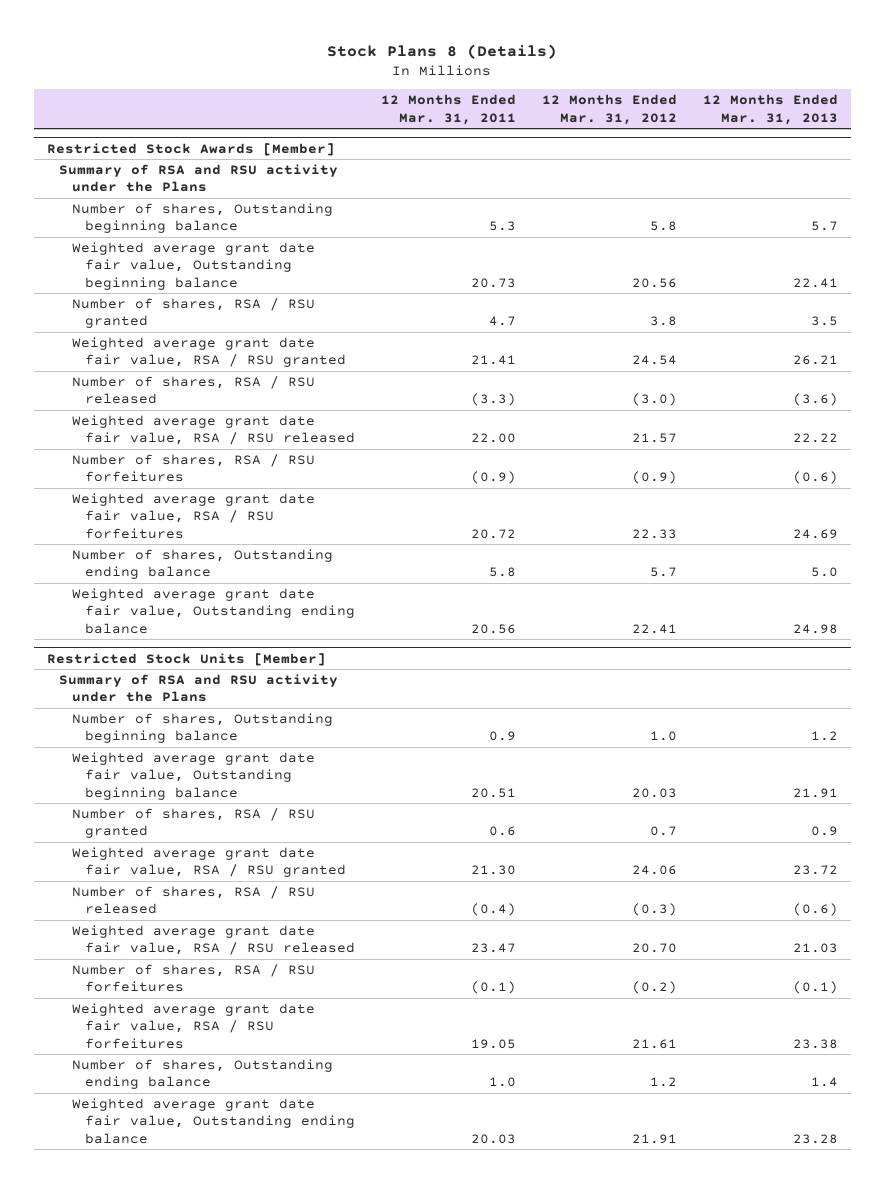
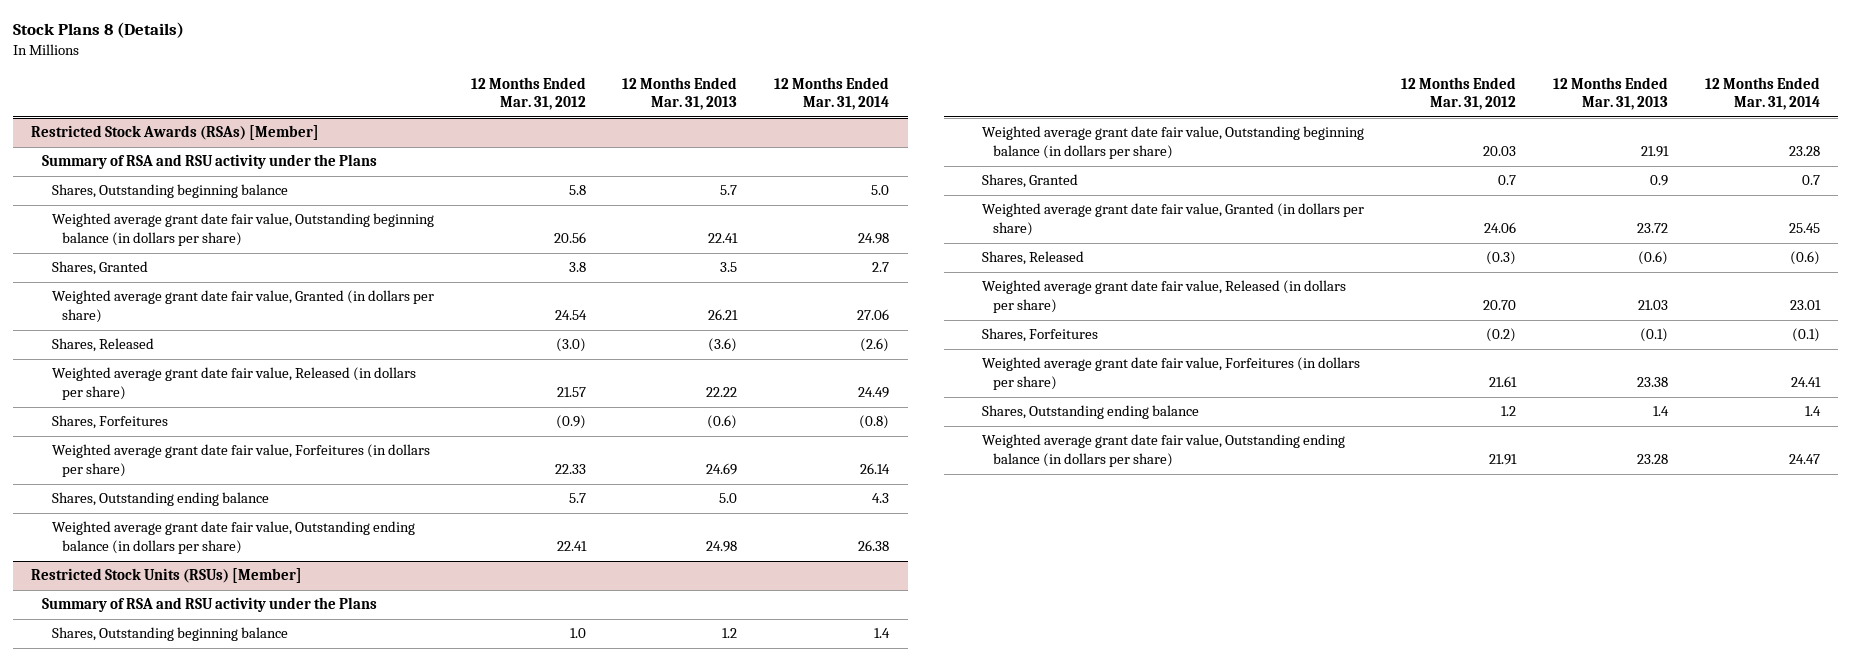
- | 12 Months Ended Mar. 31, 2011 | 12 Months Ended Mar. 31, 2012 | 12 Months Ended Mar. 31, 2013
+ | 12 Months Ended Mar. 31, 2012 | 12 Months Ended Mar. 31, 2013 | 12 Months Ended Mar. 31, 2014
- Restricted Stock Awards [Member]
+ Restricted Stock Awards (RSAs) [Member]
- Number of shares, Outstanding beginning balance | 5.3 | 5.8 | 5.7
- Weighted average grant date fair value, Outstanding beginning balance | 20.73 | 20.56 | 22.41
- Number of shares, RSA / RSU granted | 4.7 | 3.8 | 3.5
- Weighted average grant date fair value, RSA / RSU granted | 21.41 | 24.54 | 26.21
- Number of shares, RSA / RSU released | (3.3) | (3.0) | (3.6)
- Weighted average grant date fair value, RSA / RSU released | 22.00 | 21.57 | 22.22
- Number of shares, RSA / RSU forfeitures | (0.9) | (0.9) | (0.6)
- Weighted average grant date fair value, RSA / RSU forfeitures | 20.72 | 22.33 | 24.69
- Number of shares, Outstanding ending balance | 5.8 | 5.7 | 5.0
- Weighted average grant date fair value, Outstanding ending balance | 20.56 | 22.41 | 24.98
- Restricted Stock Units [Member]
+ Shares, Outstanding beginning balance | 5.8 | 5.7 | 5.0
+ Weighted average grant date fair value, Outstanding beginning balance (in dollars per share) | 20.56 | 22.41 | 24.98
+ Shares, Granted | 3.8 | 3.5 | 2.7
+ Weighted average grant date fair value, Granted (in dollars per share) | 24.54 | 26.21 | 27.06
+ Shares, Released | (3.0) | (3.6) | (2.6)
+ Weighted average grant date fair value, Released (in dollars per share) | 21.57 | 22.22 | 24.49
+ Shares, Forfeitures | (0.9) | (0.6) | (0.8)
+ Weighted average grant date fair value, Forfeitures (in dollars per share) | 22.33 | 24.69 | 26.14
+ Shares, Outstanding ending balance | 5.7 | 5.0 | 4.3
+ Weighted average grant date fair value, Outstanding ending balance (in dollars per share) | 22.41 | 24.98 | 26.38
+ Restricted Stock Units (RSUs) [Member]
- Number of shares, Outstanding beginning balance | 0.9 | 1.0 | 1.2
- Weighted average grant date fair value, Outstanding beginning balance | 20.51 | 20.03 | 21.91
- Number of shares, RSA / RSU granted | 0.6 | 0.7 | 0.9
- Weighted average grant date fair value, RSA / RSU granted | 21.30 | 24.06 | 23.72
- Number of shares, RSA / RSU released | (0.4) | (0.3) | (0.6)
- Weighted average grant date fair value, RSA / RSU released | 23.47 | 20.70 | 21.03
- Number of shares, RSA / RSU forfeitures | (0.1) | (0.2) | (0.1)
- Weighted average grant date fair value, RSA / RSU forfeitures | 19.05 | 21.61 | 23.38
- Number of shares, Outstanding ending balance | 1.0 | 1.2 | 1.4
- Weighted average grant date fair value, Outstanding ending balance | 20.03 | 21.91 | 23.28
+ Shares, Outstanding beginning balance | 1.0 | 1.2 | 1.4
+ Weighted average grant date fair value, Outstanding beginning balance (in dollars per share) | 20.03 | 21.91 | 23.28
+ Shares, Granted | 0.7 | 0.9 | 0.7
+ Weighted average grant date fair value, Granted (in dollars per share) | 24.06 | 23.72 | 25.45
+ Shares, Released | (0.3) | (0.6) | (0.6)
+ Weighted average grant date fair value, Released (in dollars per share) | 20.70 | 21.03 | 23.01
+ Shares, Forfeitures | (0.2) | (0.1) | (0.1)
+ Weighted average grant date fair value, Forfeitures (in dollars per share) | 21.61 | 23.38 | 24.41
+ Shares, Outstanding ending balance | 1.2 | 1.4 | 1.4
+ Weighted average grant date fair value, Outstanding ending balance (in dollars per share) | 21.91 | 23.28 | 24.47

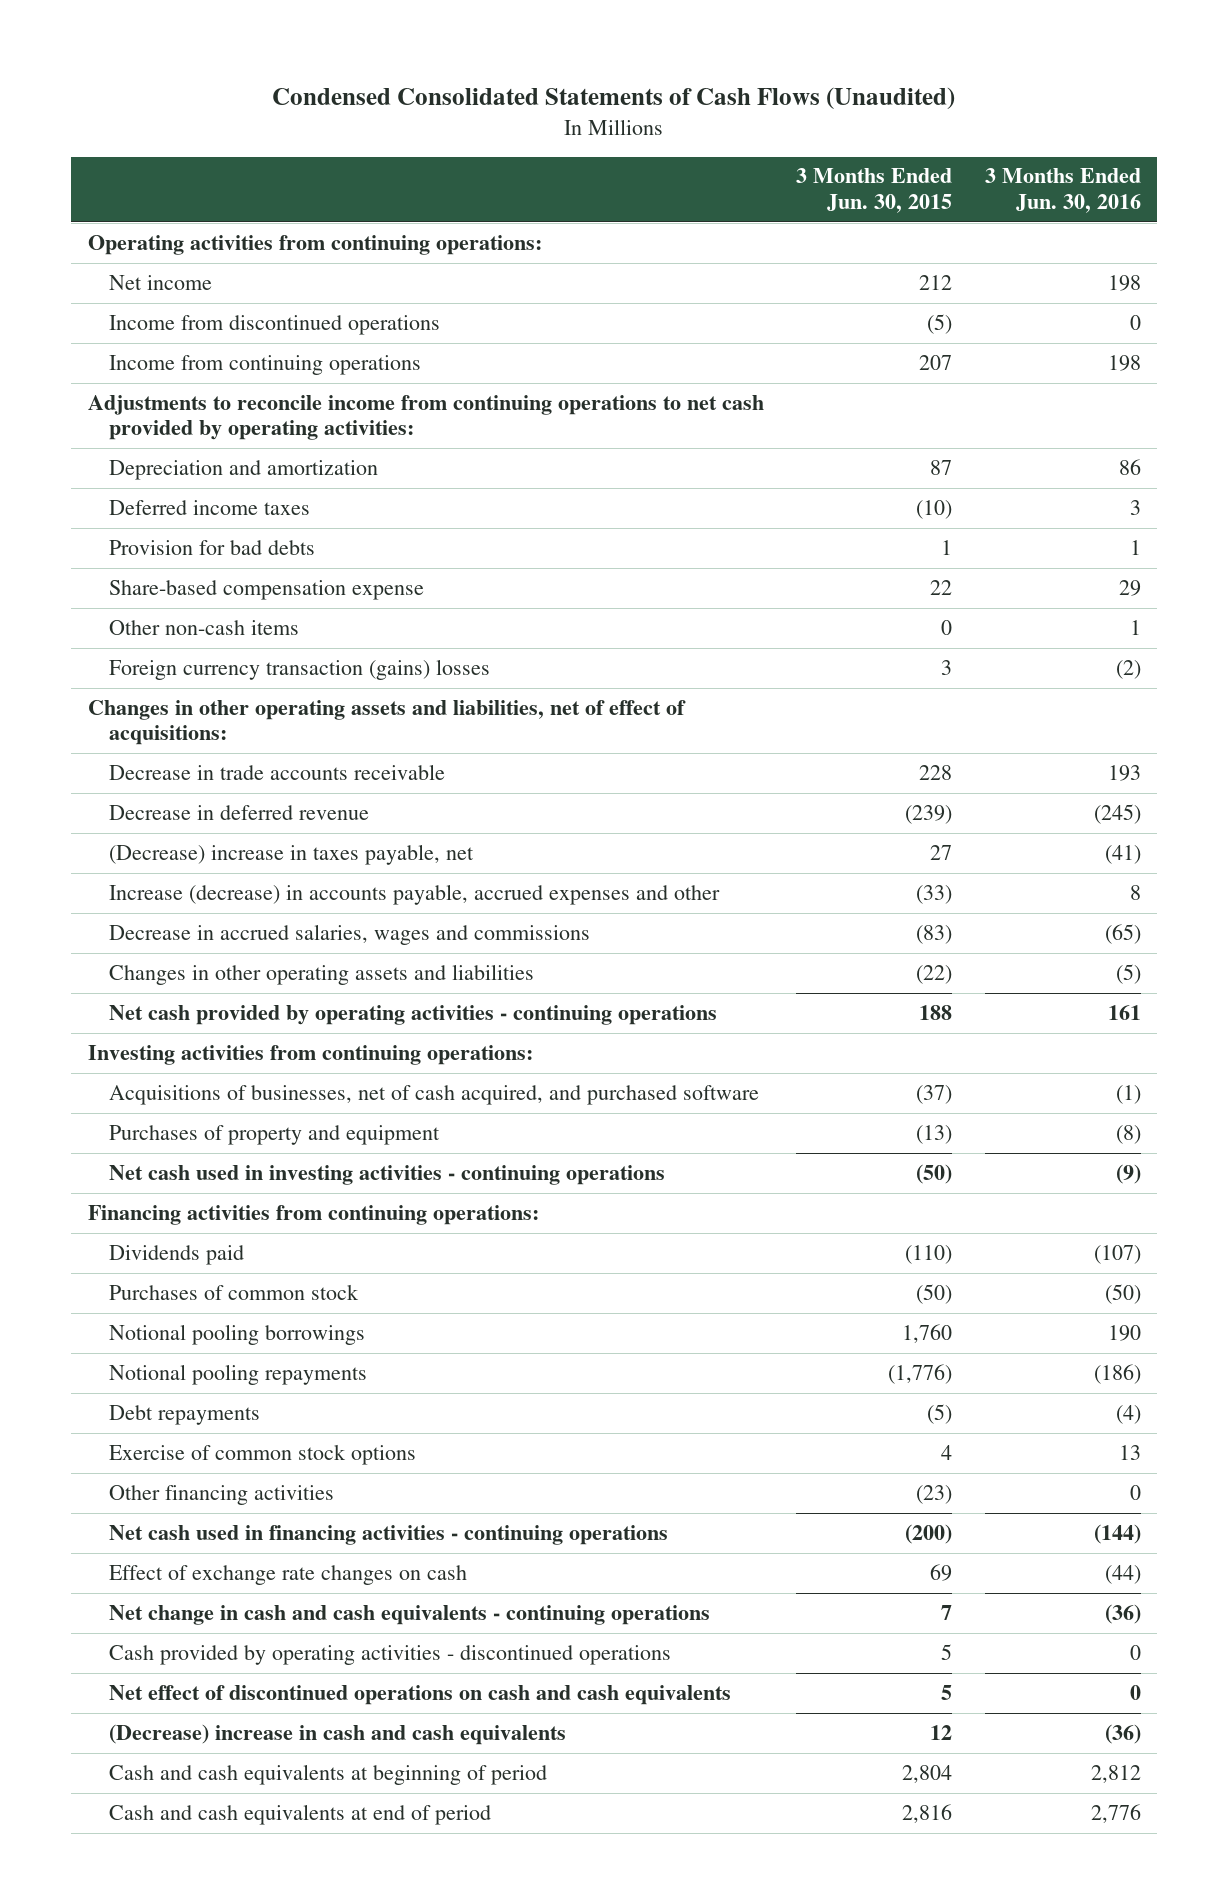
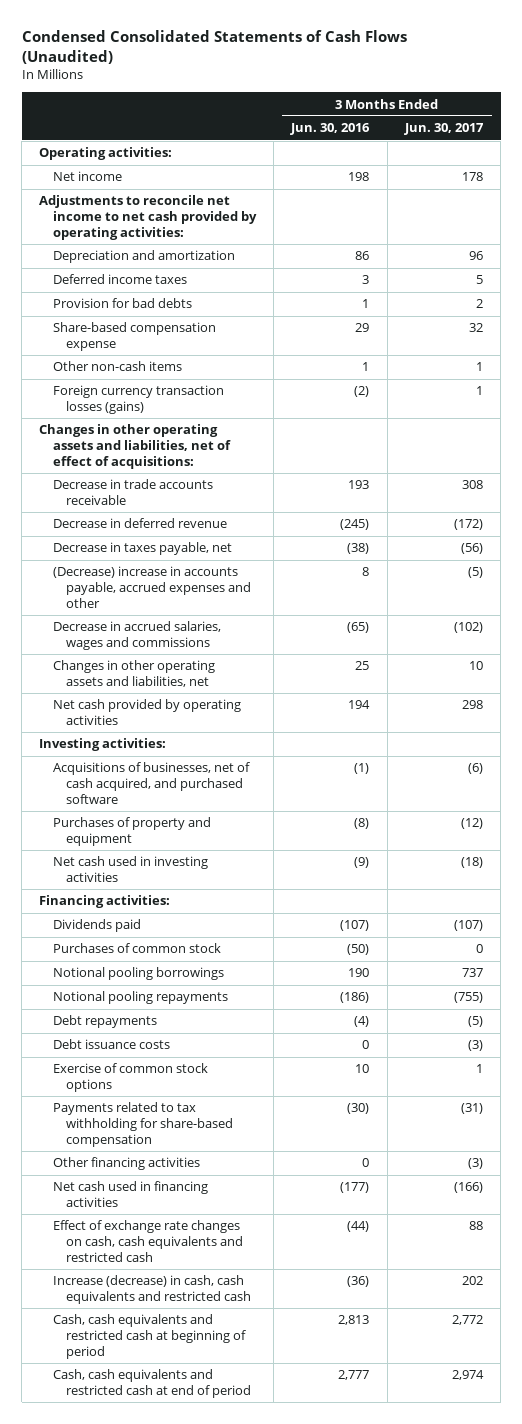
- | 3 Months Ended Jun. 30, 2015 | 3 Months Ended Jun. 30, 2016
+ | 3 Months Ended Jun. 30, 2016 | 3 Months Ended Jun. 30, 2017
- Operating activities from continuing operations:
+ Operating activities:
- Income from discontinued operations | (5) | 0
- Income from continuing operations | 207 | 198
- Adjustments to reconcile income from continuing operations to net cash provided by operating activities:
+ Adjustments to reconcile net income to net cash provided by operating activities:
- Foreign currency transaction (gains) losses | 3 | (2)
+ Foreign currency transaction losses (gains) | (2) | 1
- (Decrease) increase in taxes payable, net | 27 | (41)
- Increase (decrease) in accounts payable, accrued expenses and other | (33) | 8
+ Decrease in taxes payable, net | (38) | (56)
+ (Decrease) increase in accounts payable, accrued expenses and other | 8 | (5)
- Changes in other operating assets and liabilities | (22) | (5)
- Net cash provided by operating activities - continuing operations | 188 | 161
- Investing activities from continuing operations:
+ Changes in other operating assets and liabilities, net | 25 | 10
+ Net cash provided by operating activities | 194 | 298
+ Investing activities:
- Net cash used in investing activities - continuing operations | (50) | (9)
- Financing activities from continuing operations:
+ Net cash used in investing activities | (9) | (18)
+ Financing activities:
- Exercise of common stock options | 4 | 13
+ Debt issuance costs | 0 | (3)
+ Exercise of common stock options | 10 | 1
+ Payments related to tax withholding for share-based compensation | (30) | (31)
- Net cash used in financing activities - continuing operations | (200) | (144)
- Effect of exchange rate changes on cash | 69 | (44)
- Net change in cash and cash equivalents - continuing operations | 7 | (36)
- Cash provided by operating activities - discontinued operations | 5 | 0
- Net effect of discontinued operations on cash and cash equivalents | 5 | 0
- (Decrease) increase in cash and cash equivalents | 12 | (36)
- Cash and cash equivalents at beginning of period | 2,804 | 2,812
- Cash and cash equivalents at end of period | 2,816 | 2,776
+ Net cash used in financing activities | (177) | (166)
+ Effect of exchange rate changes on cash, cash equivalents and restricted cash | (44) | 88
+ Increase (decrease) in cash, cash equivalents and restricted cash | (36) | 202
+ Cash, cash equivalents and restricted cash at beginning of period | 2,813 | 2,772
+ Cash, cash equivalents and restricted cash at end of period | 2,777 | 2,974

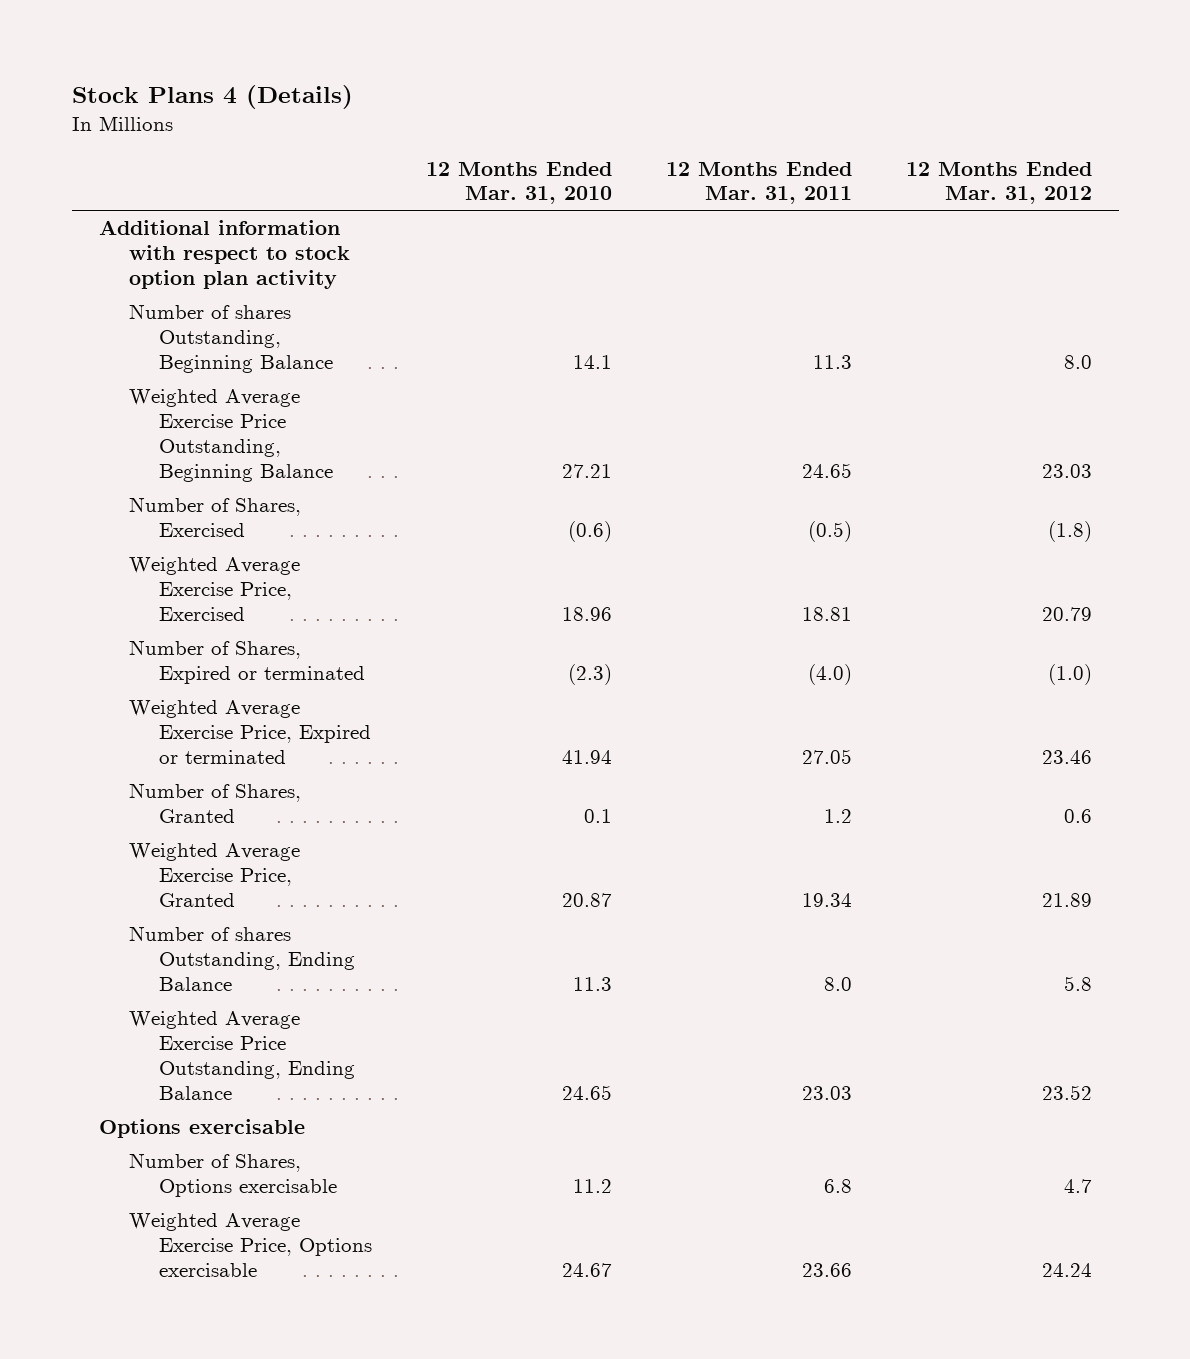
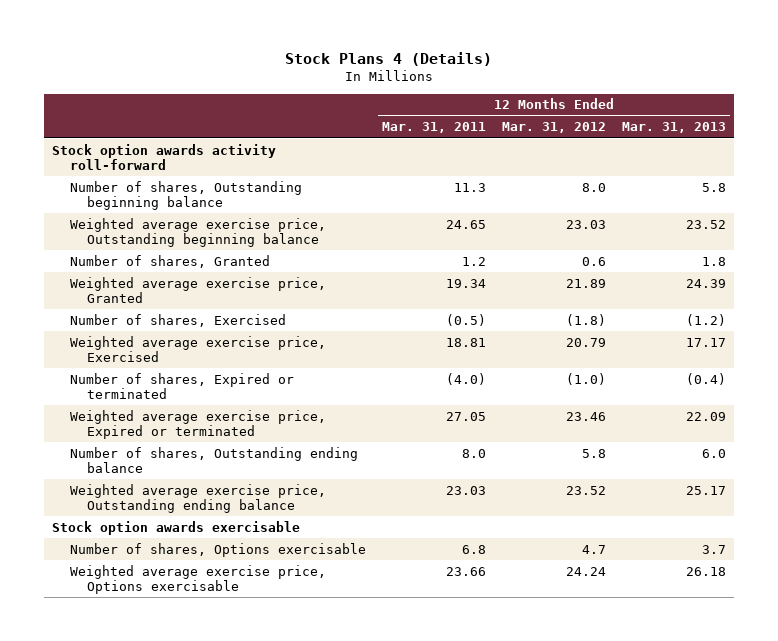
- | 12 Months Ended Mar. 31, 2010 | 12 Months Ended Mar. 31, 2011 | 12 Months Ended Mar. 31, 2012
+ | 12 Months Ended Mar. 31, 2011 | 12 Months Ended Mar. 31, 2012 | 12 Months Ended Mar. 31, 2013
- Additional information with respect to stock option plan activity
- Number of shares Outstanding, Beginning Balance | 14.1 | 11.3 | 8.0
- Weighted Average Exercise Price Outstanding, Beginning Balance | 27.21 | 24.65 | 23.03
- Number of Shares, Exercised | (0.6) | (0.5) | (1.8)
- Weighted Average Exercise Price, Exercised | 18.96 | 18.81 | 20.79
- Number of Shares, Expired or terminated | (2.3) | (4.0) | (1.0)
- Weighted Average Exercise Price, Expired or terminated | 41.94 | 27.05 | 23.46
- Number of Shares, Granted | 0.1 | 1.2 | 0.6
- Weighted Average Exercise Price, Granted | 20.87 | 19.34 | 21.89
- Number of shares Outstanding, Ending Balance | 11.3 | 8.0 | 5.8
- Weighted Average Exercise Price Outstanding, Ending Balance | 24.65 | 23.03 | 23.52
- Options exercisable
- Number of Shares, Options exercisable | 11.2 | 6.8 | 4.7
- Weighted Average Exercise Price, Options exercisable | 24.67 | 23.66 | 24.24
+ Stock option awards activity roll-forward
+ Number of shares, Outstanding beginning balance | 11.3 | 8.0 | 5.8
+ Weighted average exercise price, Outstanding beginning balance | 24.65 | 23.03 | 23.52
+ Number of shares, Granted | 1.2 | 0.6 | 1.8
+ Weighted average exercise price, Granted | 19.34 | 21.89 | 24.39
+ Number of shares, Exercised | (0.5) | (1.8) | (1.2)
+ Weighted average exercise price, Exercised | 18.81 | 20.79 | 17.17
+ Number of shares, Expired or terminated | (4.0) | (1.0) | (0.4)
+ Weighted average exercise price, Expired or terminated | 27.05 | 23.46 | 22.09
+ Number of shares, Outstanding ending balance | 8.0 | 5.8 | 6.0
+ Weighted average exercise price, Outstanding ending balance | 23.03 | 23.52 | 25.17
+ Stock option awards exercisable
+ Number of shares, Options exercisable | 6.8 | 4.7 | 3.7
+ Weighted average exercise price, Options exercisable | 23.66 | 24.24 | 26.18

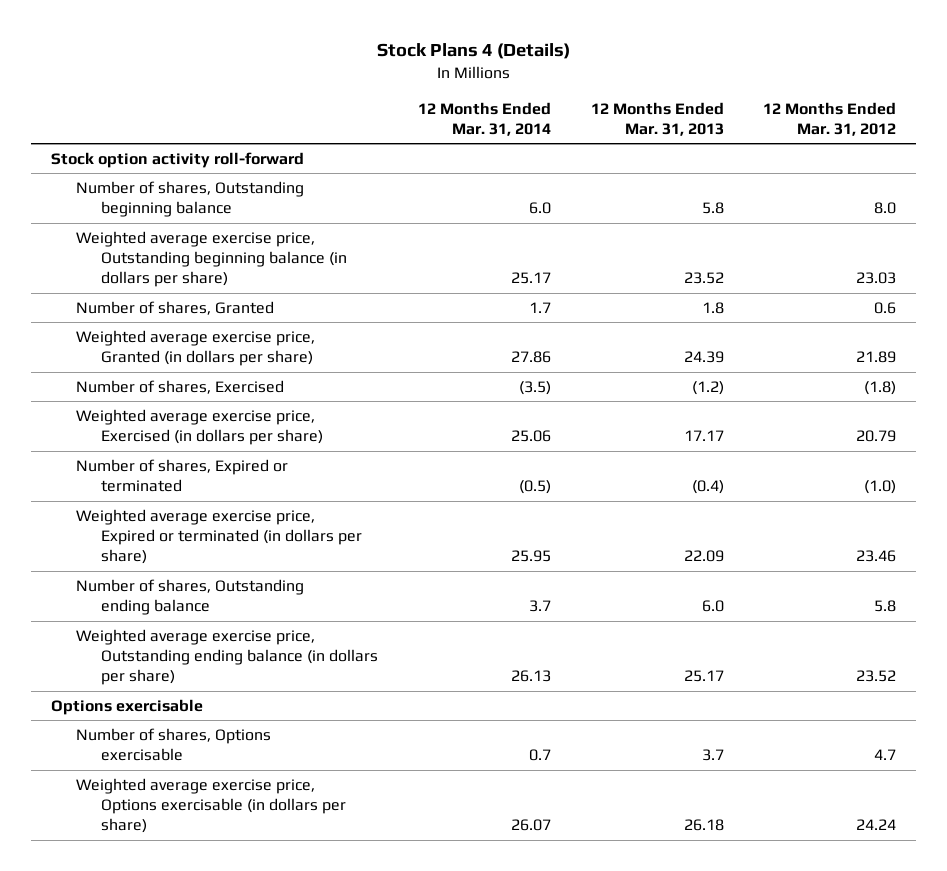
- | 12 Months Ended Mar. 31, 2011 | 12 Months Ended Mar. 31, 2012 | 12 Months Ended Mar. 31, 2013
+ | 12 Months Ended Mar. 31, 2014 | 12 Months Ended Mar. 31, 2013 | 12 Months Ended Mar. 31, 2012
- Stock option awards activity roll-forward
+ Stock option activity roll-forward
- Weighted average exercise price, Outstanding beginning balance | 24.65 | 23.03 | 23.52
+ Weighted average exercise price, Outstanding beginning balance (in dollars per share) | 25.17 | 23.52 | 23.03
- Weighted average exercise price, Granted | 19.34 | 21.89 | 24.39
+ Weighted average exercise price, Granted (in dollars per share) | 27.86 | 24.39 | 21.89
- Weighted average exercise price, Exercised | 18.81 | 20.79 | 17.17
+ Weighted average exercise price, Exercised (in dollars per share) | 25.06 | 17.17 | 20.79
- Weighted average exercise price, Expired or terminated | 27.05 | 23.46 | 22.09
+ Weighted average exercise price, Expired or terminated (in dollars per share) | 25.95 | 22.09 | 23.46
- Weighted average exercise price, Outstanding ending balance | 23.03 | 23.52 | 25.17
- Stock option awards exercisable
+ Weighted average exercise price, Outstanding ending balance (in dollars per share) | 26.13 | 25.17 | 23.52
+ Options exercisable
- Weighted average exercise price, Options exercisable | 23.66 | 24.24 | 26.18
+ Weighted average exercise price, Options exercisable (in dollars per share) | 26.07 | 26.18 | 24.24

